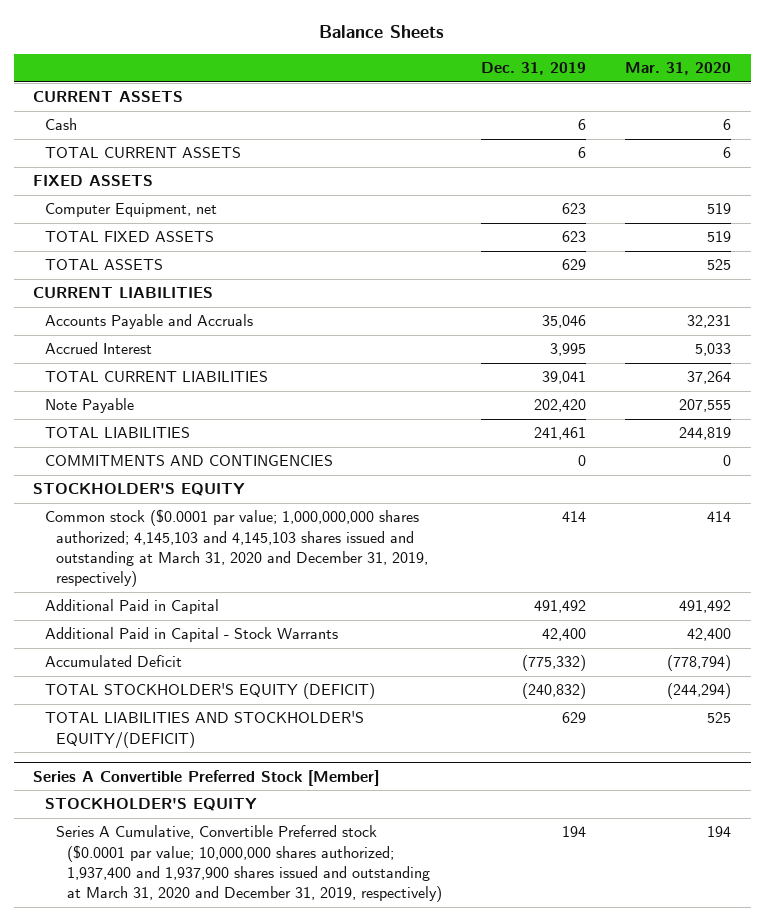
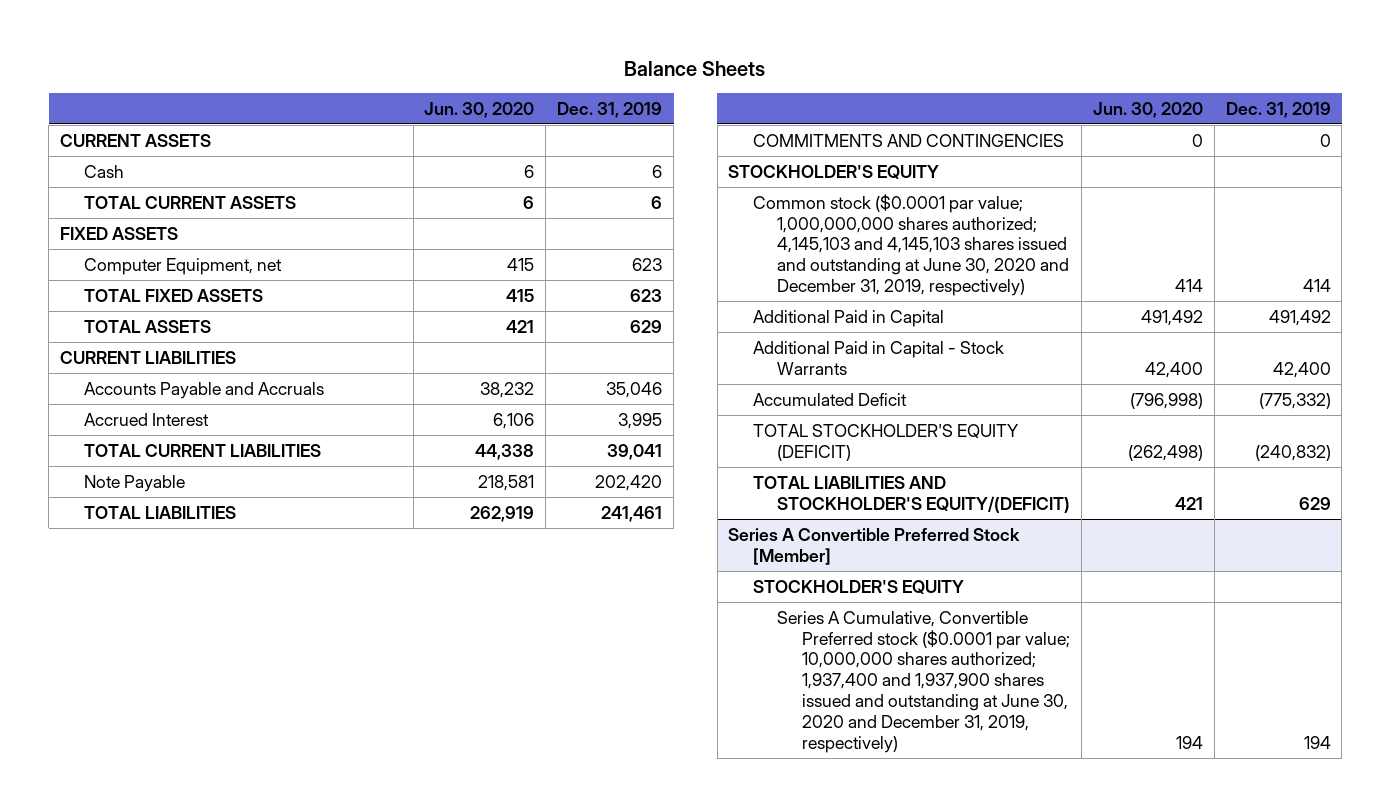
- | Dec. 31, 2019 | Mar. 31, 2020
+ | Jun. 30, 2020 | Dec. 31, 2019
- Common stock ($0.0001 par value; 1,000,000,000 shares authorized; 4,145,103 and 4,145,103 shares issued and outstanding at March 31, 2020 and December 31, 2019, respectively) | 414 | 414
+ Common stock ($0.0001 par value; 1,000,000,000 shares authorized; 4,145,103 and 4,145,103 shares issued and outstanding at June 30, 2020 and December 31, 2019, respectively) | 414 | 414
@ Series A Convertible Preferred Stock [Member]
- Series A Cumulative, Convertible Preferred stock ($0.0001 par value; 10,000,000 shares authorized; 1,937,400 and 1,937,900 shares issued and outstanding at March 31, 2020 and December 31, 2019, respectively) | 194 | 194
+ Series A Cumulative, Convertible Preferred stock ($0.0001 par value; 10,000,000 shares authorized; 1,937,400 and 1,937,900 shares issued and outstanding at June 30, 2020 and December 31, 2019, respectively) | 194 | 194

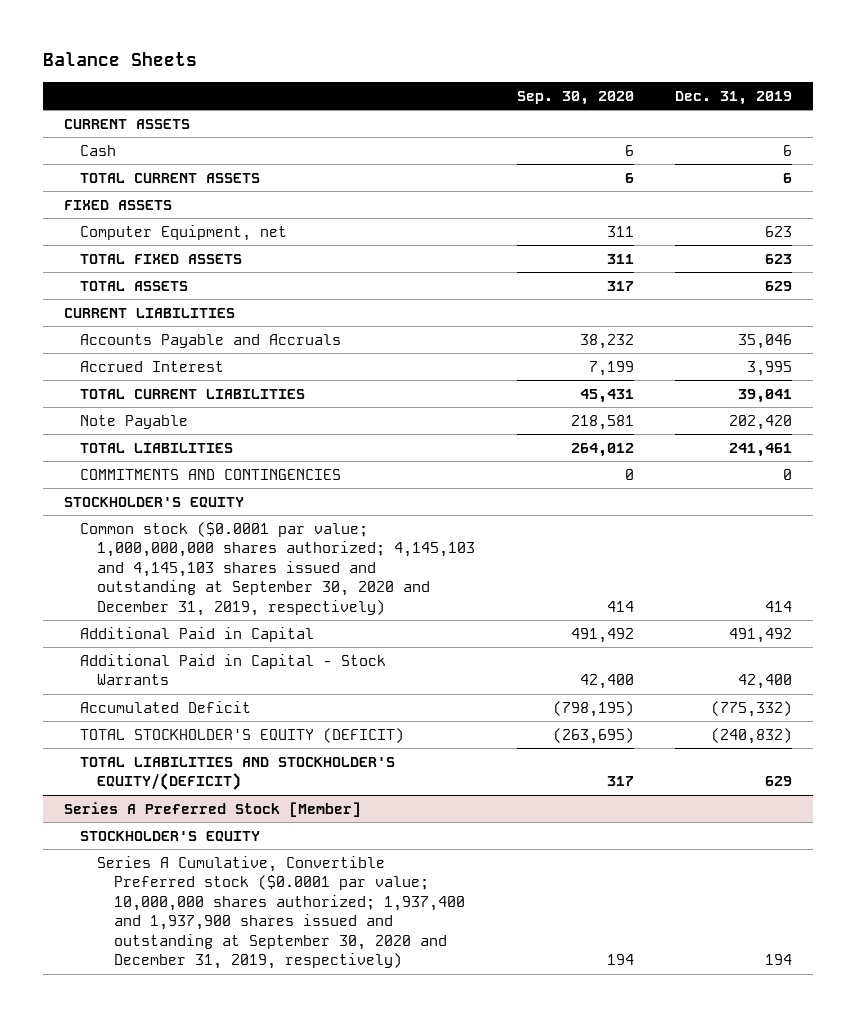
- | Jun. 30, 2020 | Dec. 31, 2019
+ | Sep. 30, 2020 | Dec. 31, 2019
- Common stock ($0.0001 par value; 1,000,000,000 shares authorized; 4,145,103 and 4,145,103 shares issued and outstanding at June 30, 2020 and December 31, 2019, respectively) | 414 | 414
+ Common stock ($0.0001 par value; 1,000,000,000 shares authorized; 4,145,103 and 4,145,103 shares issued and outstanding at September 30, 2020 and December 31, 2019, respectively) | 414 | 414
- Series A Convertible Preferred Stock [Member]
+ Series A Preferred Stock [Member]
- Series A Cumulative, Convertible Preferred stock ($0.0001 par value; 10,000,000 shares authorized; 1,937,400 and 1,937,900 shares issued and outstanding at June 30, 2020 and December 31, 2019, respectively) | 194 | 194
+ Series A Cumulative, Convertible Preferred stock ($0.0001 par value; 10,000,000 shares authorized; 1,937,400 and 1,937,900 shares issued and outstanding at September 30, 2020 and December 31, 2019, respectively) | 194 | 194

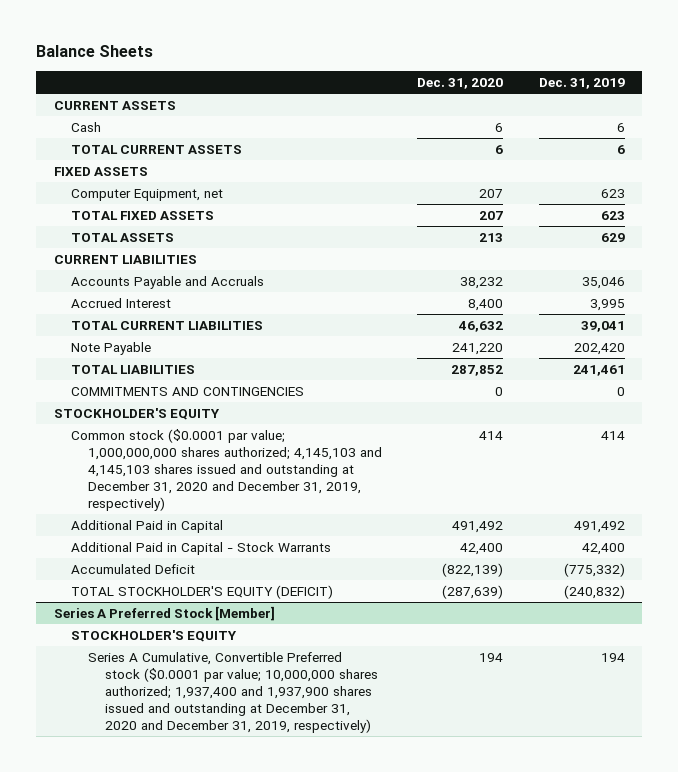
- | Sep. 30, 2020 | Dec. 31, 2019
+ | Dec. 31, 2020 | Dec. 31, 2019
- Common stock ($0.0001 par value; 1,000,000,000 shares authorized; 4,145,103 and 4,145,103 shares issued and outstanding at September 30, 2020 and December 31, 2019, respectively) | 414 | 414
+ Common stock ($0.0001 par value; 1,000,000,000 shares authorized; 4,145,103 and 4,145,103 shares issued and outstanding at December 31, 2020 and December 31, 2019, respectively) | 414 | 414
- TOTAL LIABILITIES AND STOCKHOLDER'S EQUITY/(DEFICIT) | 317 | 629
@ Series A Preferred Stock [Member]
- Series A Cumulative, Convertible Preferred stock ($0.0001 par value; 10,000,000 shares authorized; 1,937,400 and 1,937,900 shares issued and outstanding at September 30, 2020 and December 31, 2019, respectively) | 194 | 194
+ Series A Cumulative, Convertible Preferred stock ($0.0001 par value; 10,000,000 shares authorized; 1,937,400 and 1,937,900 shares issued and outstanding at December 31, 2020 and December 31, 2019, respectively) | 194 | 194

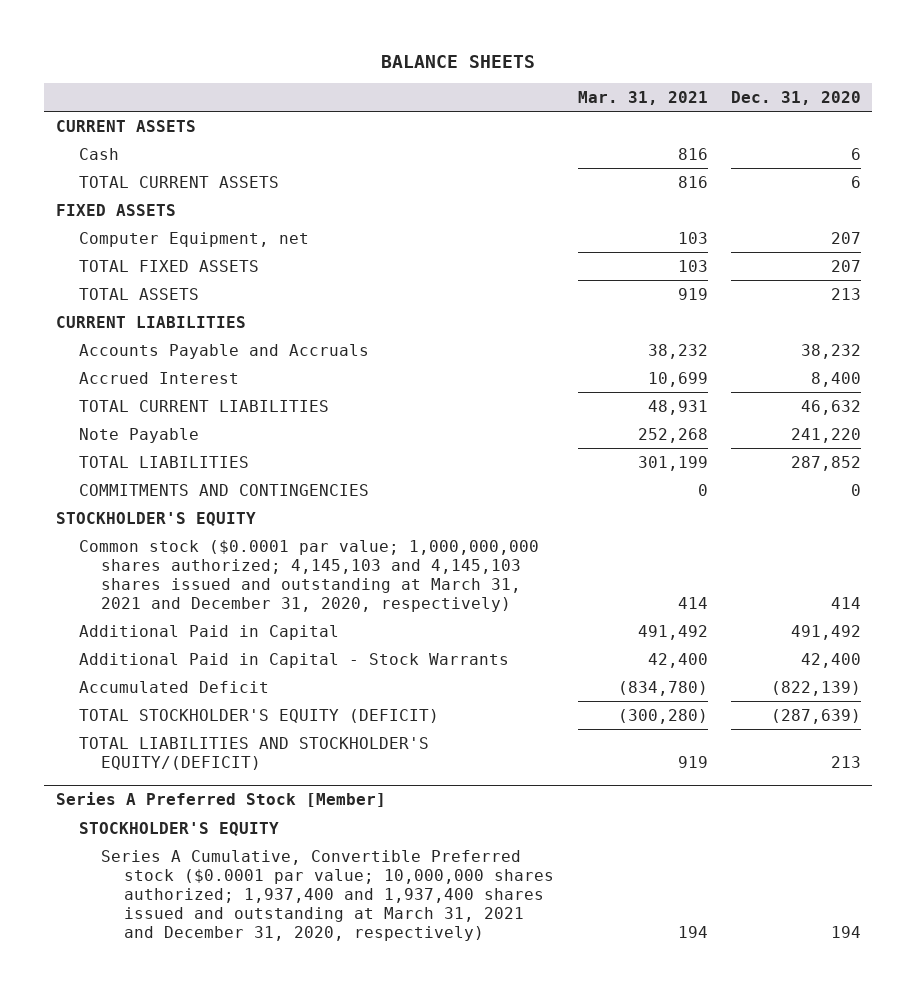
- Balance Sheets
+ BALANCE SHEETS
- | Dec. 31, 2020 | Dec. 31, 2019
+ | Mar. 31, 2021 | Dec. 31, 2020
- Common stock ($0.0001 par value; 1,000,000,000 shares authorized; 4,145,103 and 4,145,103 shares issued and outstanding at December 31, 2020 and December 31, 2019, respectively) | 414 | 414
+ Common stock ($0.0001 par value; 1,000,000,000 shares authorized; 4,145,103 and 4,145,103 shares issued and outstanding at March 31, 2021 and December 31, 2020, respectively) | 414 | 414
+ TOTAL LIABILITIES AND STOCKHOLDER'S EQUITY/(DEFICIT) | 919 | 213
@ Series A Preferred Stock [Member]
- Series A Cumulative, Convertible Preferred stock ($0.0001 par value; 10,000,000 shares authorized; 1,937,400 and 1,937,900 shares issued and outstanding at December 31, 2020 and December 31, 2019, respectively) | 194 | 194
+ Series A Cumulative, Convertible Preferred stock ($0.0001 par value; 10,000,000 shares authorized; 1,937,400 and 1,937,400 shares issued and outstanding at March 31, 2021 and December 31, 2020, respectively) | 194 | 194

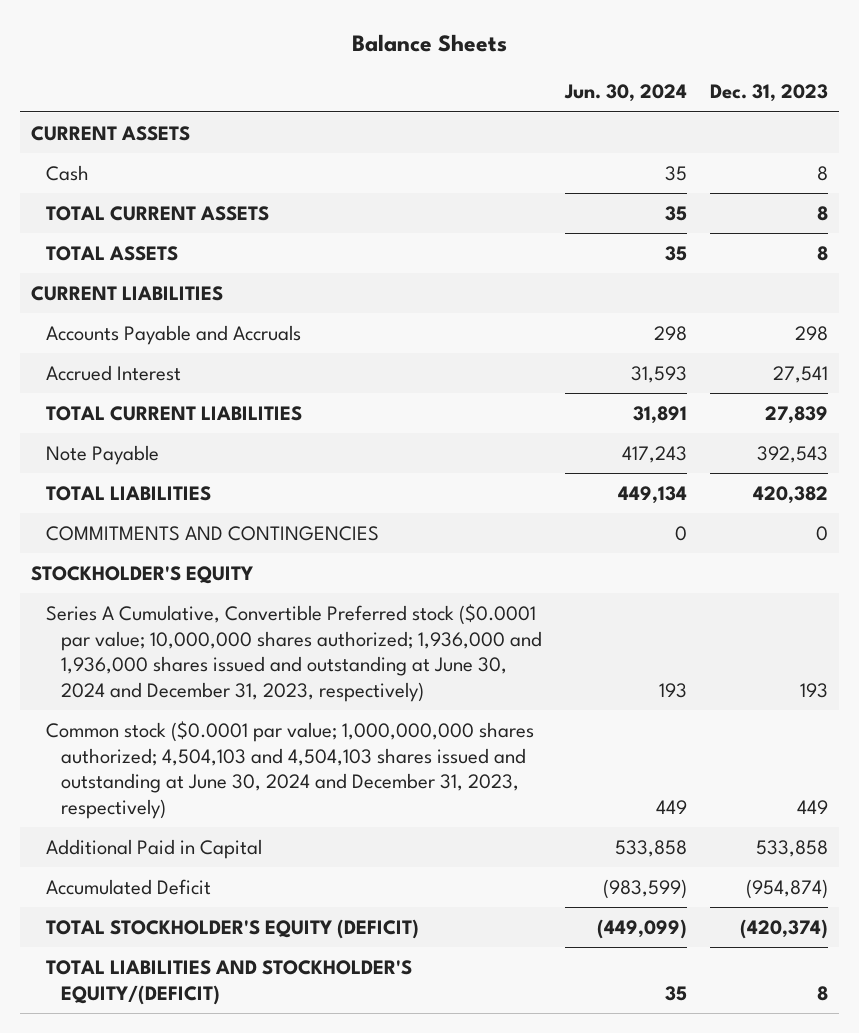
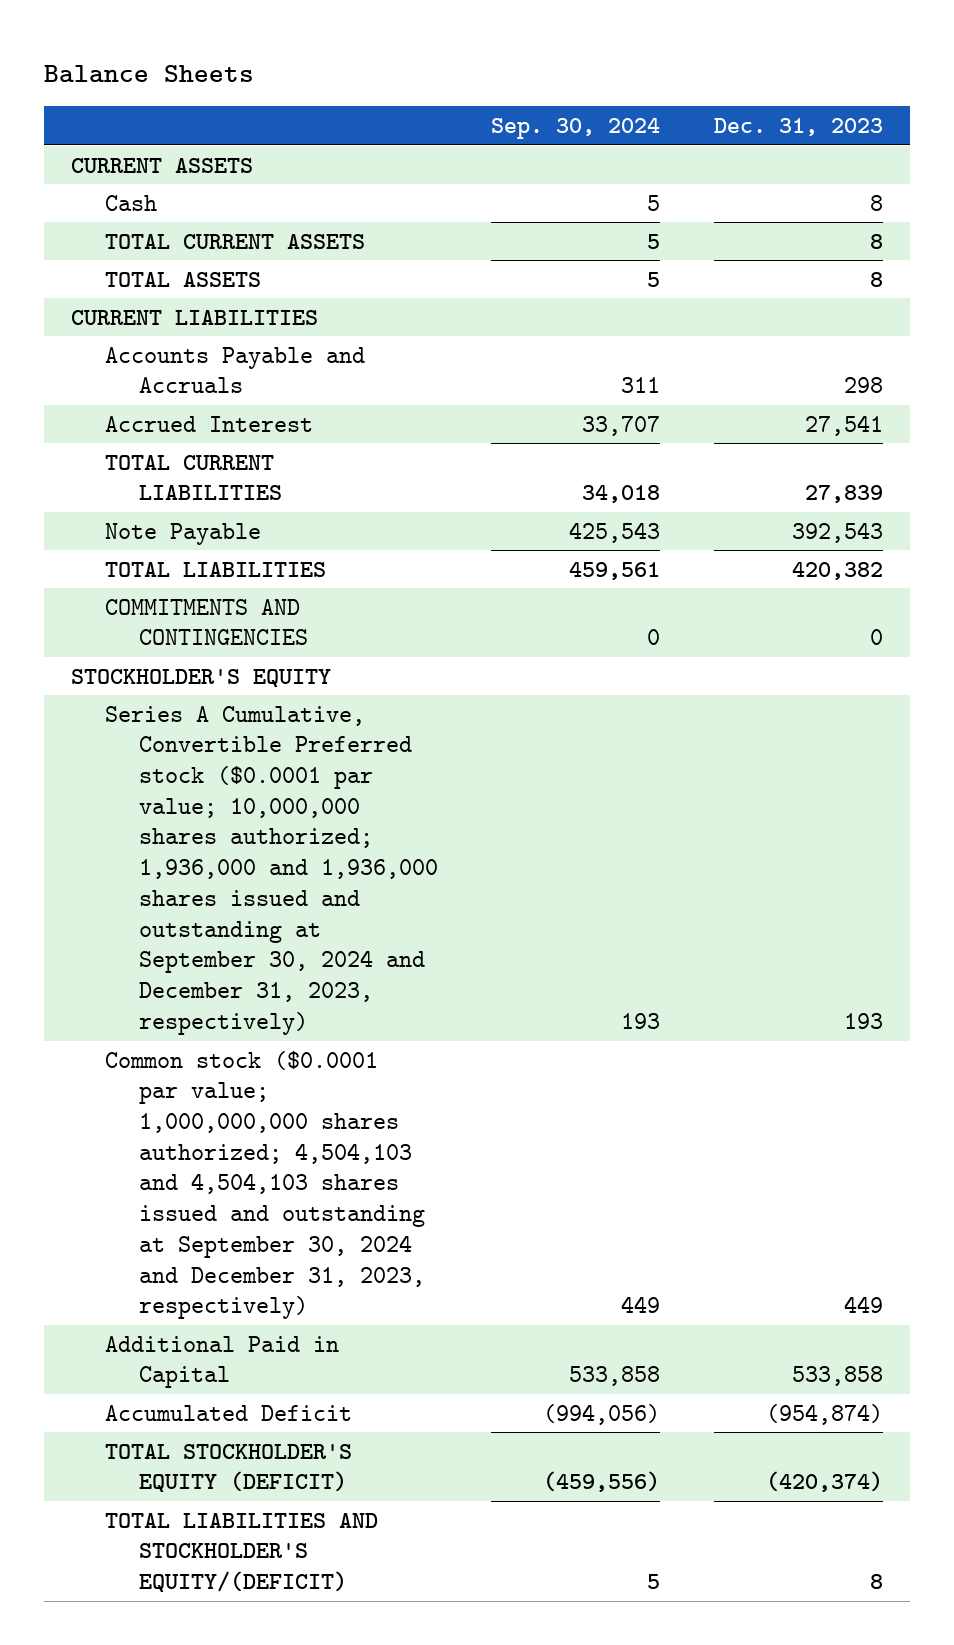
- | Jun. 30, 2024 | Dec. 31, 2023
+ | Sep. 30, 2024 | Dec. 31, 2023
- Series A Cumulative, Convertible Preferred stock ($0.0001 par value; 10,000,000 shares authorized; 1,936,000 and 1,936,000 shares issued and outstanding at June 30, 2024 and December 31, 2023, respectively) | 193 | 193
- Common stock ($0.0001 par value; 1,000,000,000 shares authorized; 4,504,103 and 4,504,103 shares issued and outstanding at June 30, 2024 and December 31, 2023, respectively) | 449 | 449
+ Series A Cumulative, Convertible Preferred stock ($0.0001 par value; 10,000,000 shares authorized; 1,936,000 and 1,936,000 shares issued and outstanding at September 30, 2024 and December 31, 2023, respectively) | 193 | 193
+ Common stock ($0.0001 par value; 1,000,000,000 shares authorized; 4,504,103 and 4,504,103 shares issued and outstanding at September 30, 2024 and December 31, 2023, respectively) | 449 | 449

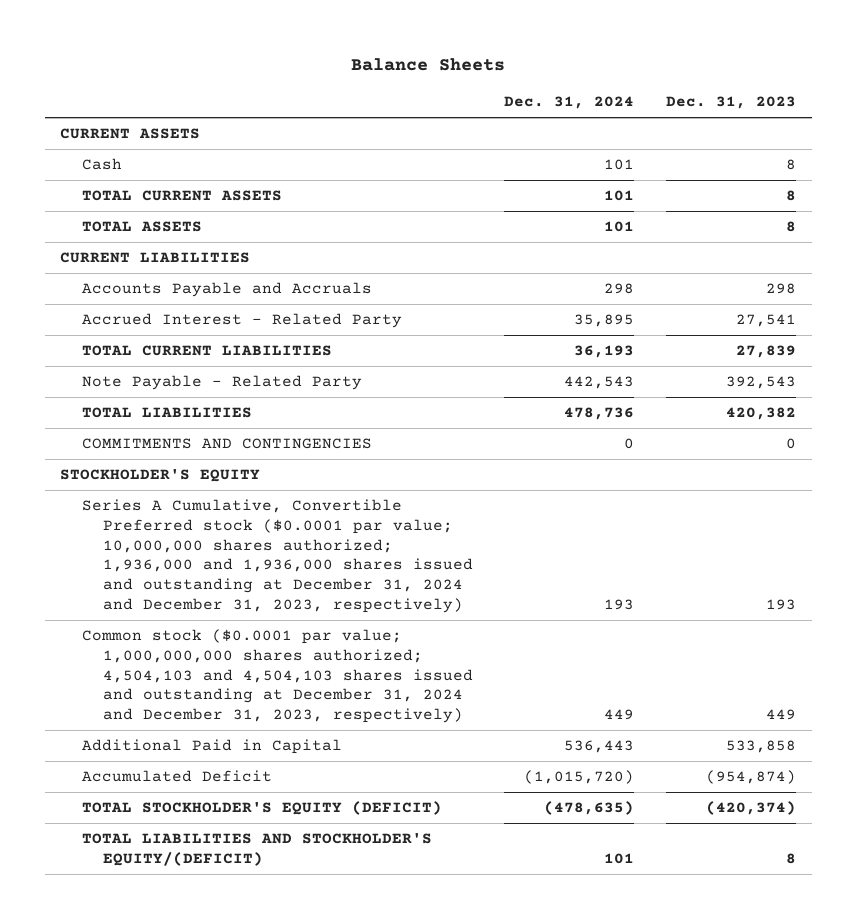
- | Sep. 30, 2024 | Dec. 31, 2023
+ | Dec. 31, 2024 | Dec. 31, 2023
- Accrued Interest | 33,707 | 27,541
+ Accrued Interest - Related Party | 35,895 | 27,541
- Note Payable | 425,543 | 392,543
+ Note Payable - Related Party | 442,543 | 392,543
- Series A Cumulative, Convertible Preferred stock ($0.0001 par value; 10,000,000 shares authorized; 1,936,000 and 1,936,000 shares issued and outstanding at September 30, 2024 and December 31, 2023, respectively) | 193 | 193
- Common stock ($0.0001 par value; 1,000,000,000 shares authorized; 4,504,103 and 4,504,103 shares issued and outstanding at September 30, 2024 and December 31, 2023, respectively) | 449 | 449
+ Series A Cumulative, Convertible Preferred stock ($0.0001 par value; 10,000,000 shares authorized; 1,936,000 and 1,936,000 shares issued and outstanding at December 31, 2024 and December 31, 2023, respectively) | 193 | 193
+ Common stock ($0.0001 par value; 1,000,000,000 shares authorized; 4,504,103 and 4,504,103 shares issued and outstanding at December 31, 2024 and December 31, 2023, respectively) | 449 | 449

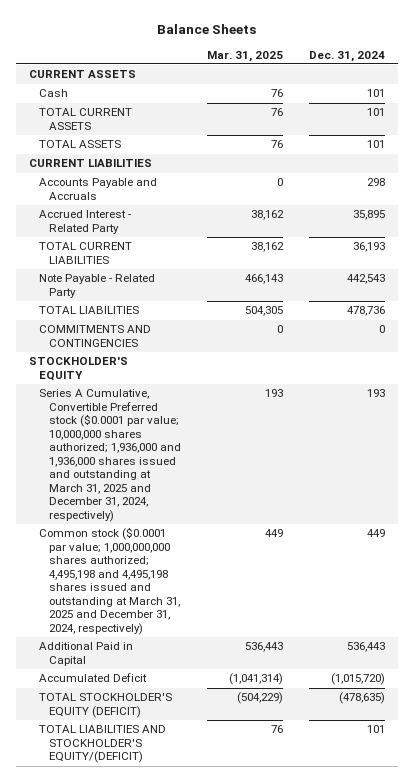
- | Dec. 31, 2024 | Dec. 31, 2023
+ | Mar. 31, 2025 | Dec. 31, 2024
- Series A Cumulative, Convertible Preferred stock ($0.0001 par value; 10,000,000 shares authorized; 1,936,000 and 1,936,000 shares issued and outstanding at December 31, 2024 and December 31, 2023, respectively) | 193 | 193
- Common stock ($0.0001 par value; 1,000,000,000 shares authorized; 4,504,103 and 4,504,103 shares issued and outstanding at December 31, 2024 and December 31, 2023, respectively) | 449 | 449
+ Series A Cumulative, Convertible Preferred stock ($0.0001 par value; 10,000,000 shares authorized; 1,936,000 and 1,936,000 shares issued and outstanding at March 31, 2025 and December 31, 2024, respectively) | 193 | 193
+ Common stock ($0.0001 par value; 1,000,000,000 shares authorized; 4,495,198 and 4,495,198 shares issued and outstanding at March 31, 2025 and December 31, 2024, respectively) | 449 | 449

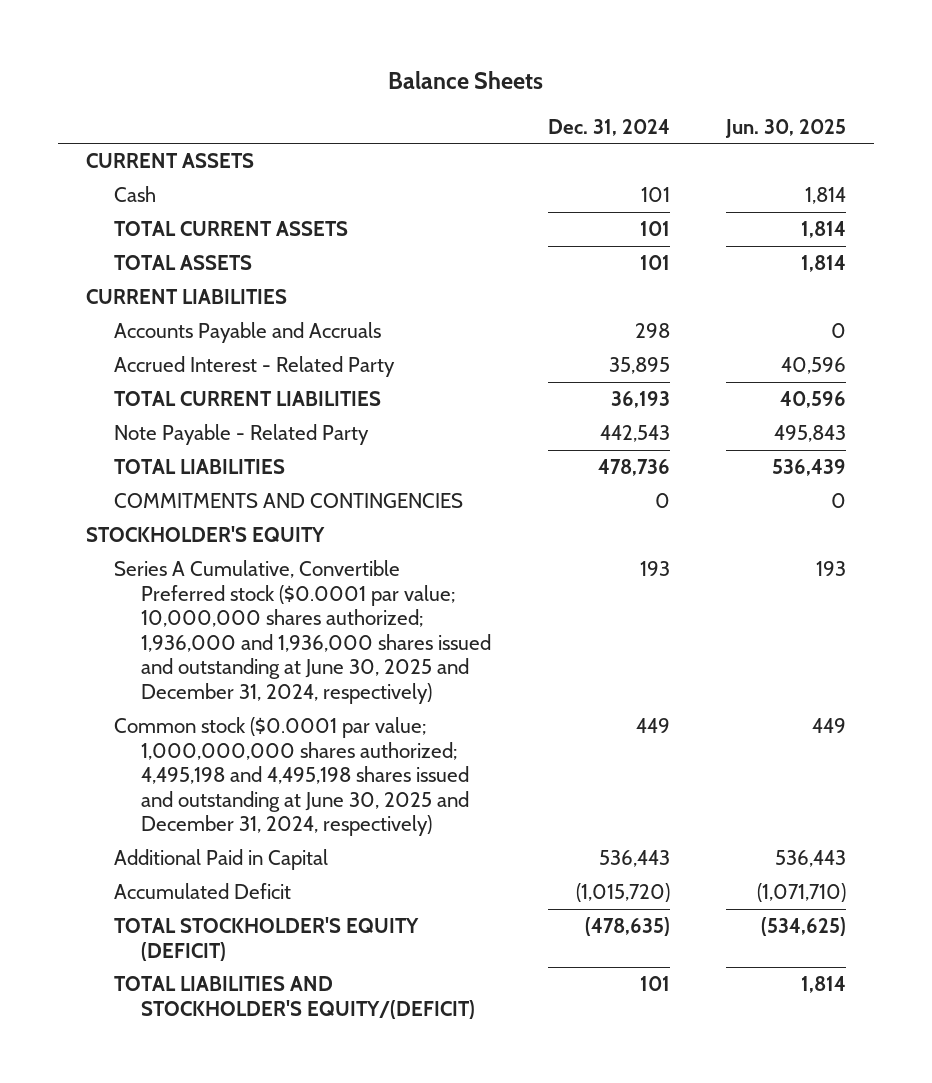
- | Mar. 31, 2025 | Dec. 31, 2024
+ | Dec. 31, 2024 | Jun. 30, 2025
- Series A Cumulative, Convertible Preferred stock ($0.0001 par value; 10,000,000 shares authorized; 1,936,000 and 1,936,000 shares issued and outstanding at March 31, 2025 and December 31, 2024, respectively) | 193 | 193
- Common stock ($0.0001 par value; 1,000,000,000 shares authorized; 4,495,198 and 4,495,198 shares issued and outstanding at March 31, 2025 and December 31, 2024, respectively) | 449 | 449
+ Series A Cumulative, Convertible Preferred stock ($0.0001 par value; 10,000,000 shares authorized; 1,936,000 and 1,936,000 shares issued and outstanding at June 30, 2025 and December 31, 2024, respectively) | 193 | 193
+ Common stock ($0.0001 par value; 1,000,000,000 shares authorized; 4,495,198 and 4,495,198 shares issued and outstanding at June 30, 2025 and December 31, 2024, respectively) | 449 | 449

